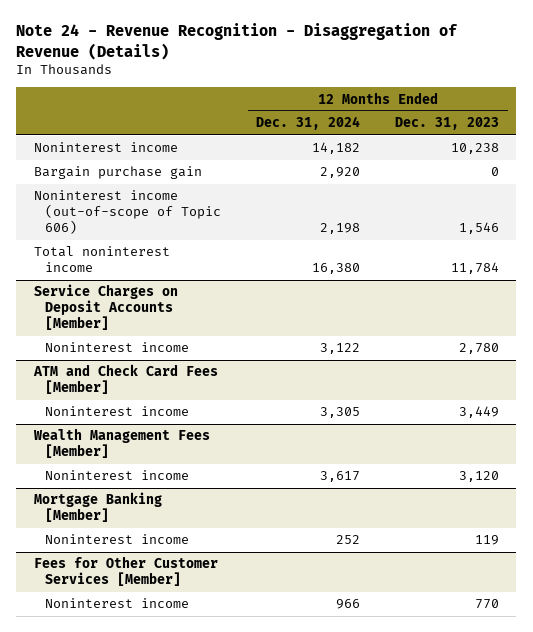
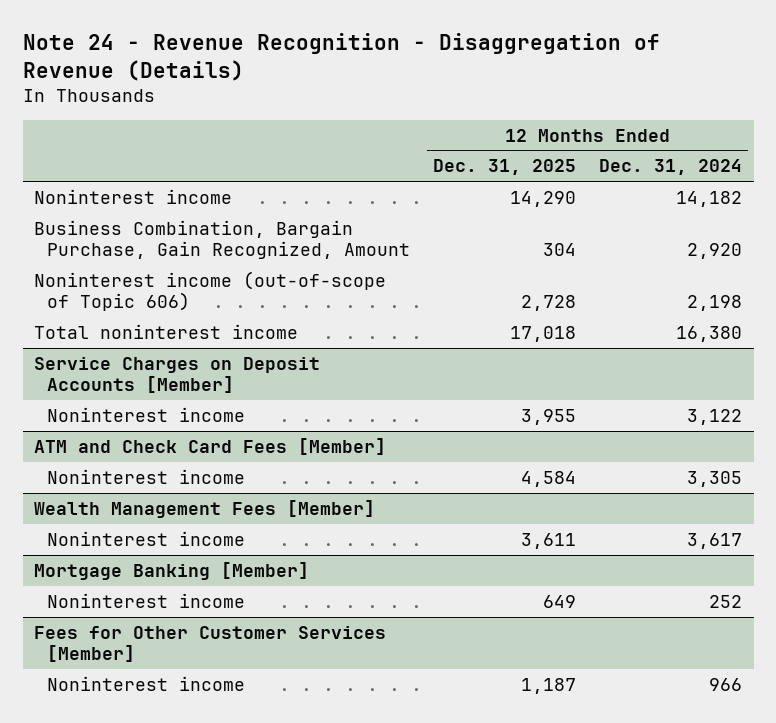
- | 12 Months Ended Dec. 31, 2024 | 12 Months Ended Dec. 31, 2023
+ | 12 Months Ended Dec. 31, 2025 | 12 Months Ended Dec. 31, 2024
- Bargain purchase gain | 2,920 | 0
+ Business Combination, Bargain Purchase, Gain Recognized, Amount | 304 | 2,920

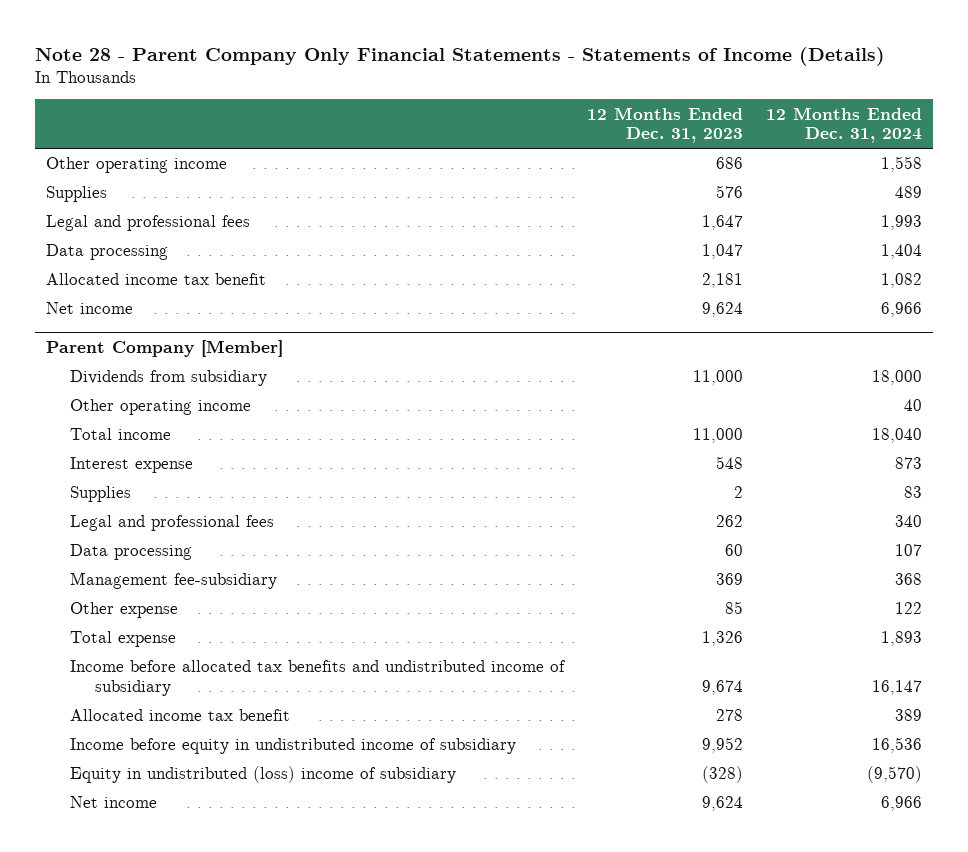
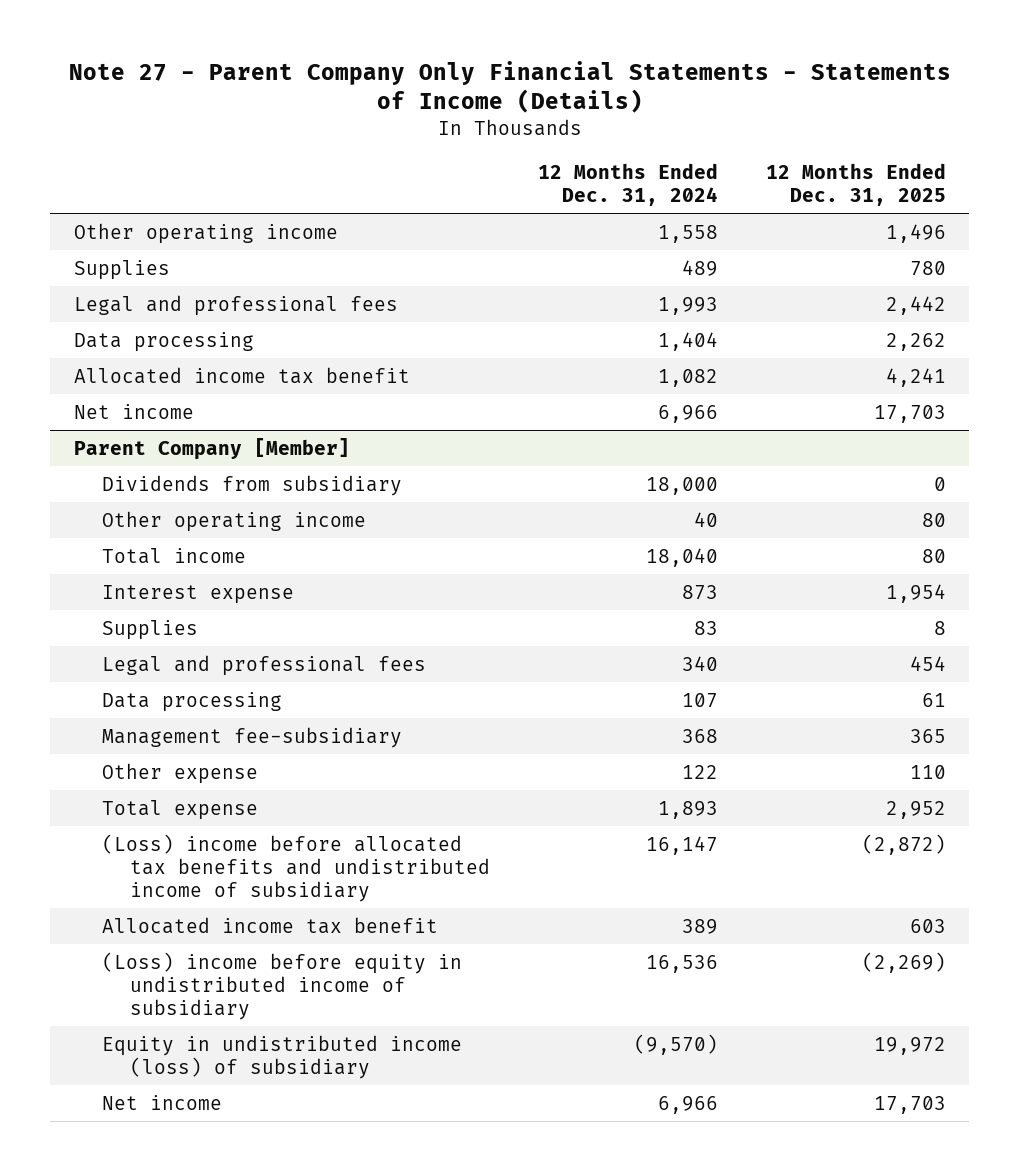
- Note 28 - Parent Company Only Financial Statements - Statements of Income (Details)
+ Note 27 - Parent Company Only Financial Statements - Statements of Income (Details)
- | 12 Months Ended Dec. 31, 2023 | 12 Months Ended Dec. 31, 2024
+ | 12 Months Ended Dec. 31, 2024 | 12 Months Ended Dec. 31, 2025
@ Parent Company [Member]
- Income before allocated tax benefits and undistributed income of subsidiary | 9,674 | 16,147
+ (Loss) income before allocated tax benefits and undistributed income of subsidiary | 16,147 | (2,872)
- Income before equity in undistributed income of subsidiary | 9,952 | 16,536
- Equity in undistributed (loss) income of subsidiary | (328) | (9,570)
+ (Loss) income before equity in undistributed income of subsidiary | 16,536 | (2,269)
+ Equity in undistributed income (loss) of subsidiary | (9,570) | 19,972

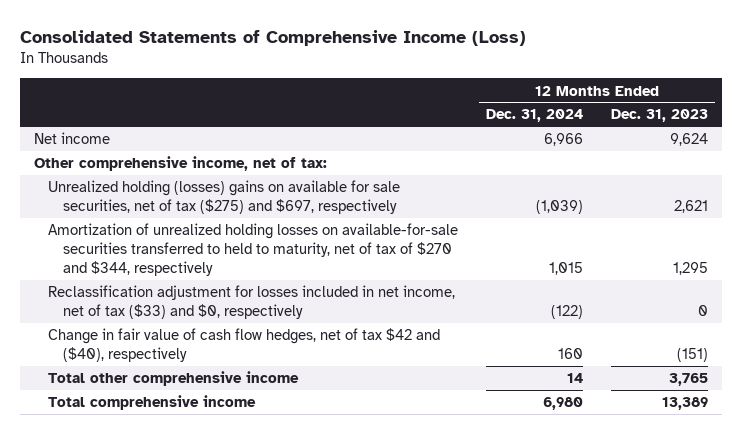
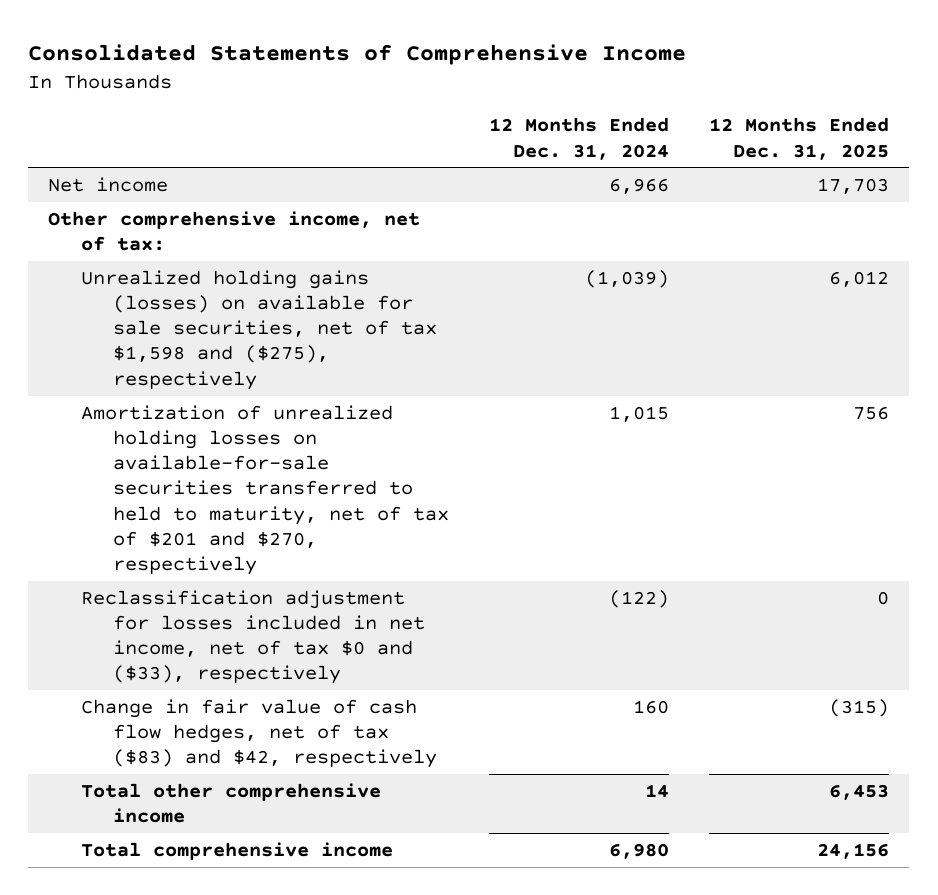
- Consolidated Statements of Comprehensive Income (Loss)
+ Consolidated Statements of Comprehensive Income
- | 12 Months Ended Dec. 31, 2024 | 12 Months Ended Dec. 31, 2023
+ | 12 Months Ended Dec. 31, 2024 | 12 Months Ended Dec. 31, 2025
- Unrealized holding (losses) gains on available for sale securities, net of tax ($275) and $697, respectively | (1,039) | 2,621
- Amortization of unrealized holding losses on available-for-sale securities transferred to held to maturity, net of tax of $270 and $344, respectively | 1,015 | 1,295
- Reclassification adjustment for losses included in net income, net of tax ($33) and $0, respectively | (122) | 0
- Change in fair value of cash flow hedges, net of tax $42 and ($40), respectively | 160 | (151)
+ Unrealized holding gains (losses) on available for sale securities, net of tax $1,598 and ($275), respectively | (1,039) | 6,012
+ Amortization of unrealized holding losses on available-for-sale securities transferred to held to maturity, net of tax of $201 and $270, respectively | 1,015 | 756
+ Reclassification adjustment for losses included in net income, net of tax $0 and ($33), respectively | (122) | 0
+ Change in fair value of cash flow hedges, net of tax ($83) and $42, respectively | 160 | (315)

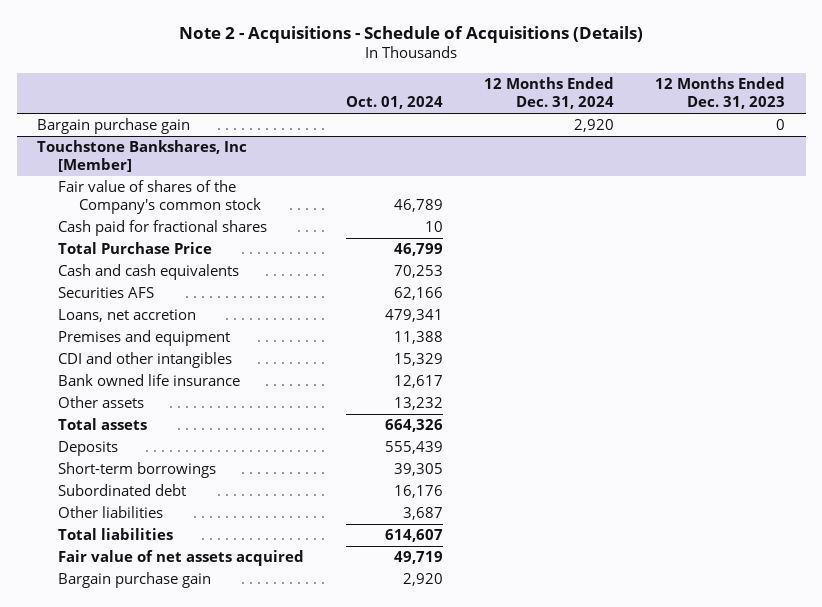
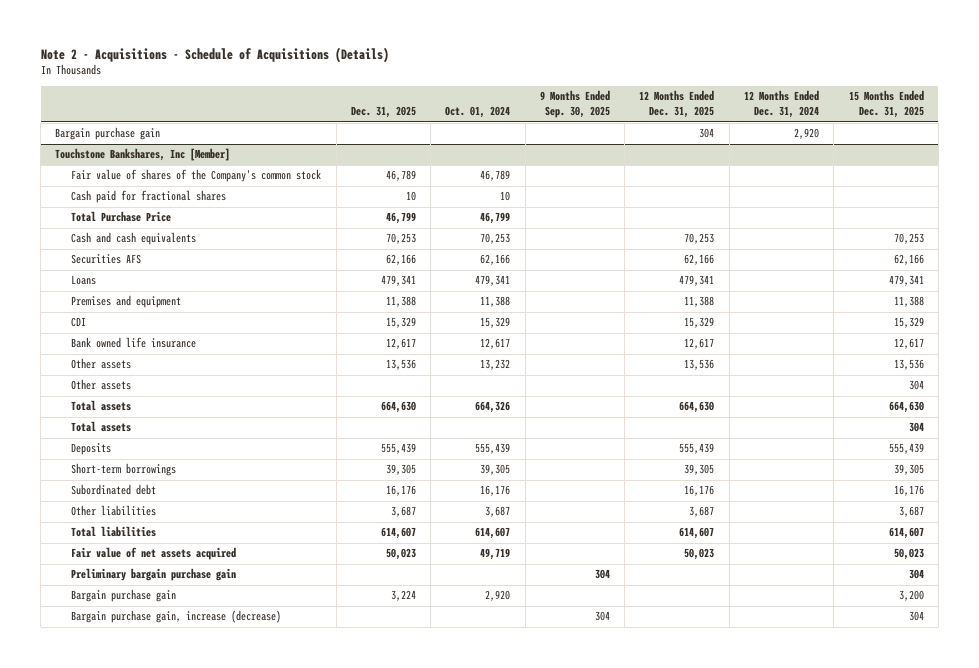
- | Oct. 01, 2024 | 12 Months Ended Dec. 31, 2024 | 12 Months Ended Dec. 31, 2023
+ | Dec. 31, 2025 | Oct. 01, 2024 | 9 Months Ended Sep. 30, 2025 | 12 Months Ended Dec. 31, 2025 | 12 Months Ended Dec. 31, 2024 | 15 Months Ended Dec. 31, 2025
@ Touchstone Bankshares, Inc [Member]
- Loans, net accretion | 479,341 | |
+ Loans | 479,341 | 479,341 | | 479,341 | | 479,341
- CDI and other intangibles | 15,329 | |
+ CDI | 15,329 | 15,329 | | 15,329 | | 15,329
+ Other assets | | | | | | 304
+ Total assets | | | | | | 304
+ Preliminary bargain purchase gain | | | 304 | | | 304
+ Bargain purchase gain, increase (decrease) | | | 304 | | | 304

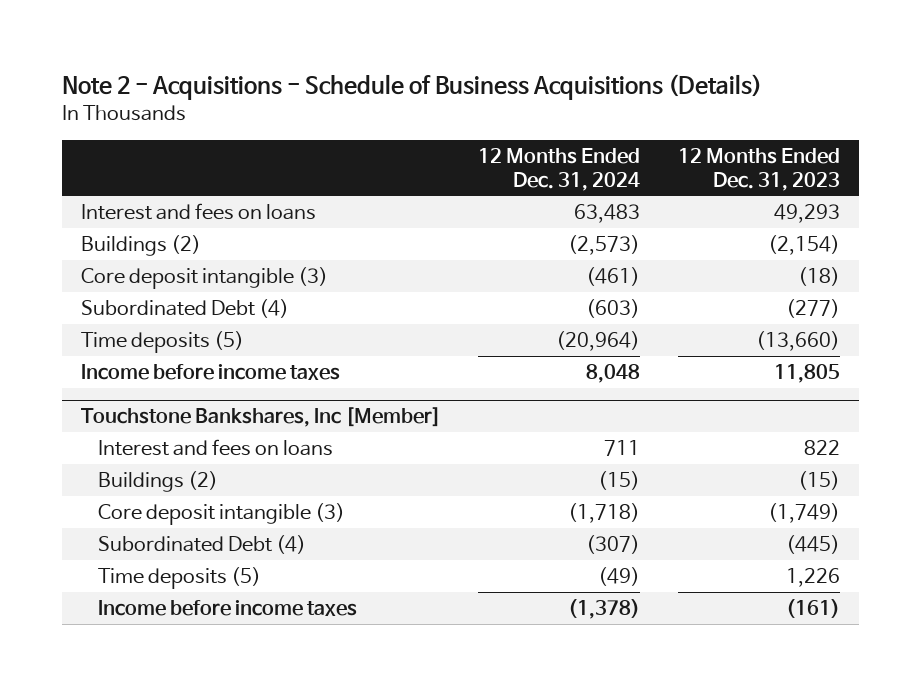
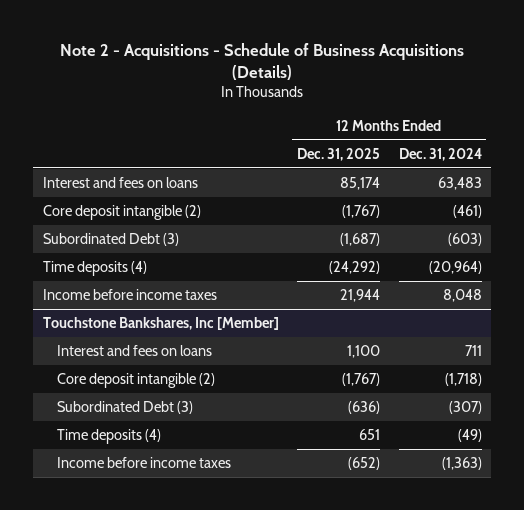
- | 12 Months Ended Dec. 31, 2024 | 12 Months Ended Dec. 31, 2023
+ | 12 Months Ended Dec. 31, 2025 | 12 Months Ended Dec. 31, 2024
- Buildings (2) | (2,573) | (2,154)
- Core deposit intangible (3) | (461) | (18)
- Subordinated Debt (4) | (603) | (277)
- Time deposits (5) | (20,964) | (13,660)
+ Core deposit intangible (2) | (1,767) | (461)
+ Subordinated Debt (3) | (1,687) | (603)
+ Time deposits (4) | (24,292) | (20,964)
@ Touchstone Bankshares, Inc [Member]
- Buildings (2) | (15) | (15)
- Core deposit intangible (3) | (1,718) | (1,749)
- Subordinated Debt (4) | (307) | (445)
- Time deposits (5) | (49) | 1,226
- Income before income taxes | (1,378) | (161)
+ Core deposit intangible (2) | (1,767) | (1,718)
+ Subordinated Debt (3) | (636) | (307)
+ Time deposits (4) | 651 | (49)
+ Income before income taxes | (652) | (1,363)

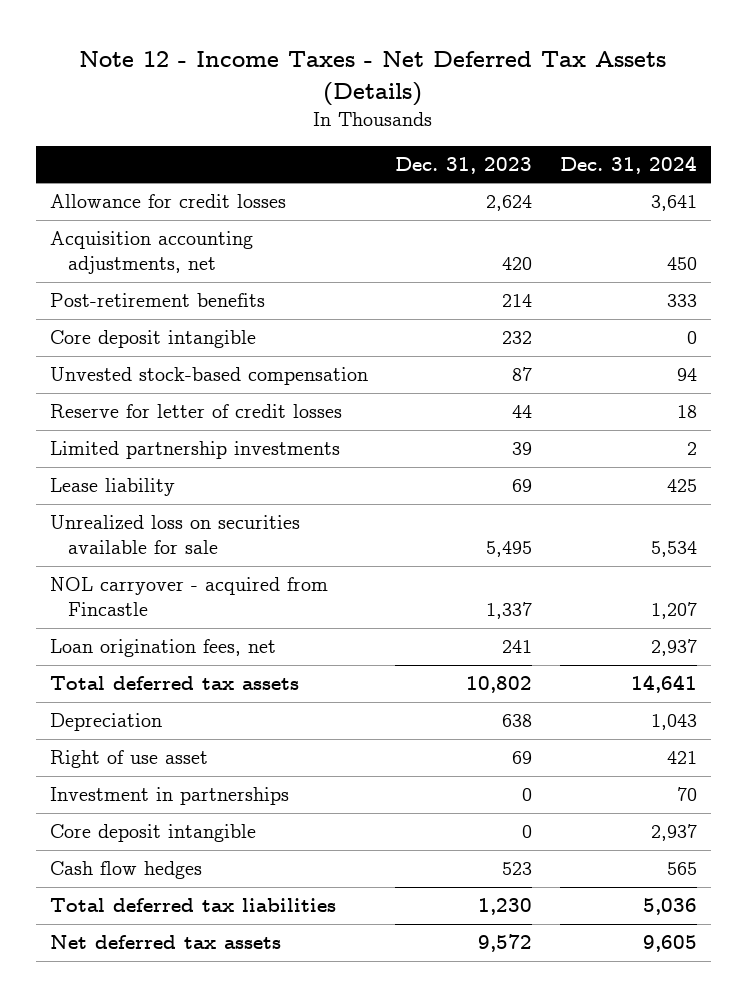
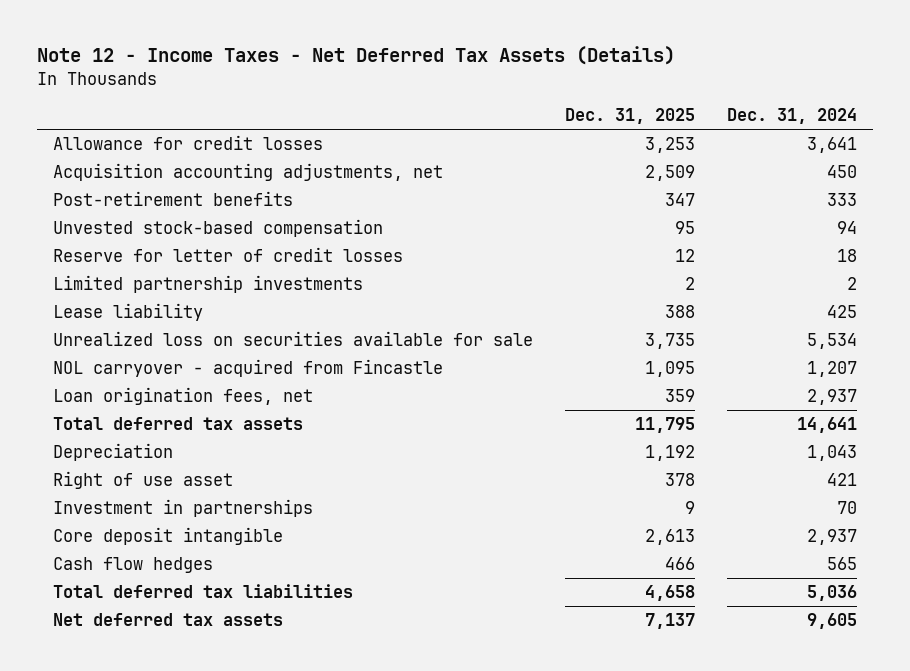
- | Dec. 31, 2023 | Dec. 31, 2024
+ | Dec. 31, 2025 | Dec. 31, 2024
- Core deposit intangible | 232 | 0

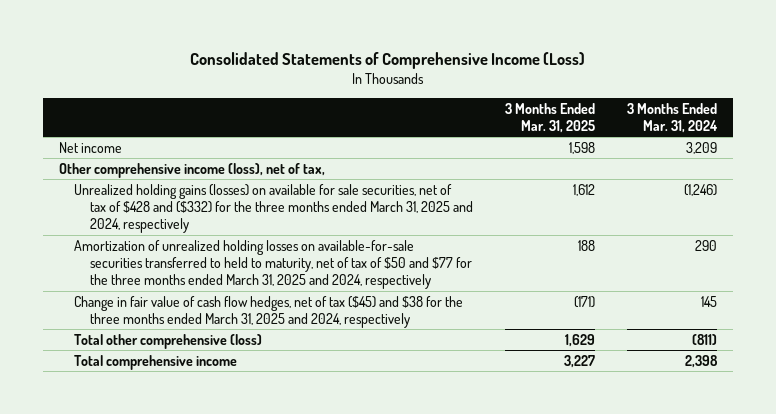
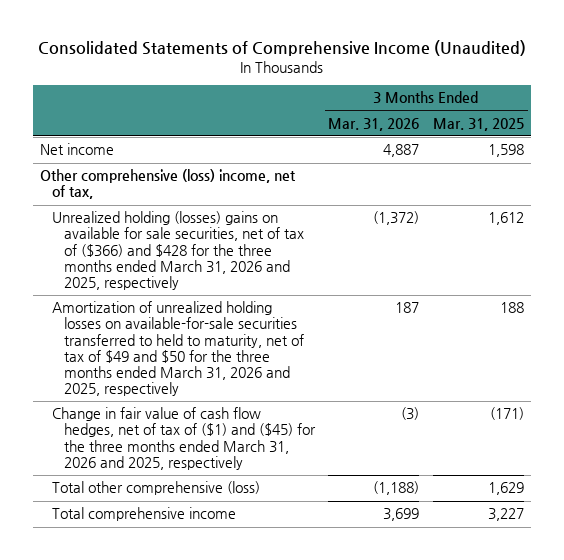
- Consolidated Statements of Comprehensive Income (Loss)
+ Consolidated Statements of Comprehensive Income (Unaudited)
- | 3 Months Ended Mar. 31, 2025 | 3 Months Ended Mar. 31, 2024
+ | 3 Months Ended Mar. 31, 2026 | 3 Months Ended Mar. 31, 2025
- Other comprehensive income (loss), net of tax,
- Unrealized holding gains (losses) on available for sale securities, net of tax of $428 and ($332) for the three months ended March 31, 2025 and 2024, respectively | 1,612 | (1,246)
- Amortization of unrealized holding losses on available-for-sale securities transferred to held to maturity, net of tax of $50 and $77 for the three months ended March 31, 2025 and 2024, respectively | 188 | 290
- Change in fair value of cash flow hedges, net of tax ($45) and $38 for the three months ended March 31, 2025 and 2024, respectively | (171) | 145
+ Other comprehensive (loss) income, net of tax,
+ Unrealized holding (losses) gains on available for sale securities, net of tax of ($366) and $428 for the three months ended March 31, 2026 and 2025, respectively | (1,372) | 1,612
+ Amortization of unrealized holding losses on available-for-sale securities transferred to held to maturity, net of tax of $49 and $50 for the three months ended March 31, 2026 and 2025, respectively | 187 | 188
+ Change in fair value of cash flow hedges, net of tax of ($1) and ($45) for the three months ended March 31, 2026 and 2025, respectively | (3) | (171)

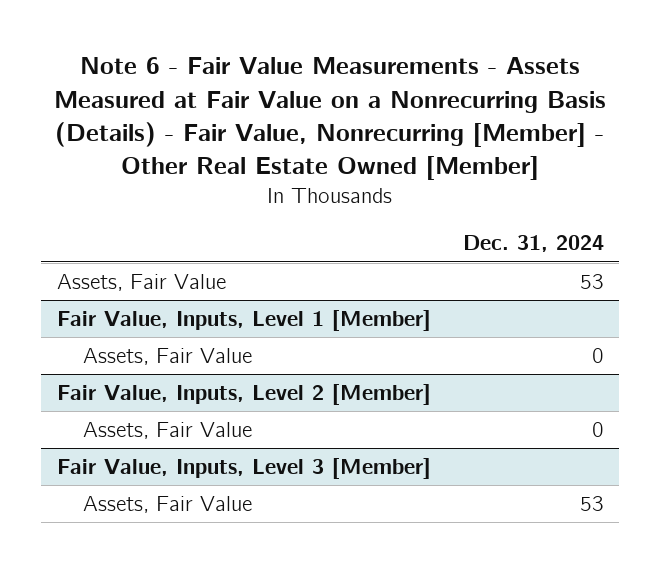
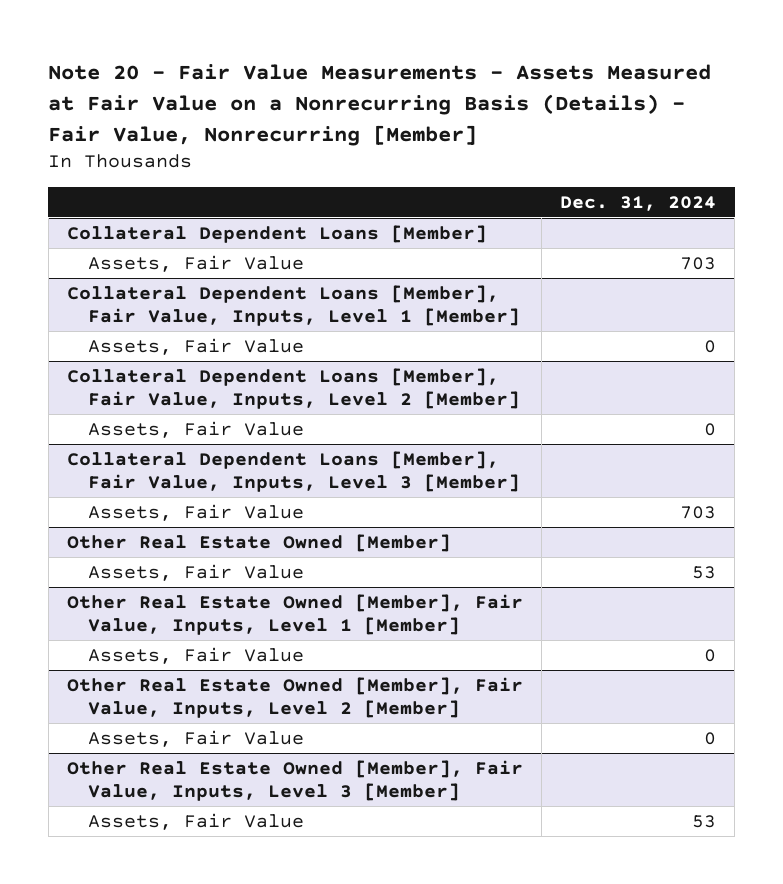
- Note 6 - Fair Value Measurements - Assets Measured at Fair Value on a Nonrecurring Basis (Details) - Fair Value, Nonrecurring [Member] - Other Real Estate Owned [Member]
+ Note 20 - Fair Value Measurements - Assets Measured at Fair Value on a Nonrecurring Basis (Details) - Fair Value, Nonrecurring [Member]
+ Collateral Dependent Loans [Member]
+ Assets, Fair Value | 703
+ Collateral Dependent Loans [Member], Fair Value, Inputs, Level 1 [Member]
+ Assets, Fair Value | 0
+ Collateral Dependent Loans [Member], Fair Value, Inputs, Level 2 [Member]
+ Assets, Fair Value | 0
+ Collateral Dependent Loans [Member], Fair Value, Inputs, Level 3 [Member]
+ Assets, Fair Value | 703
+ Other Real Estate Owned [Member]
- Fair Value, Inputs, Level 1 [Member]
+ Other Real Estate Owned [Member], Fair Value, Inputs, Level 1 [Member]
- Fair Value, Inputs, Level 2 [Member]
+ Other Real Estate Owned [Member], Fair Value, Inputs, Level 2 [Member]
- Fair Value, Inputs, Level 3 [Member]
+ Other Real Estate Owned [Member], Fair Value, Inputs, Level 3 [Member]

